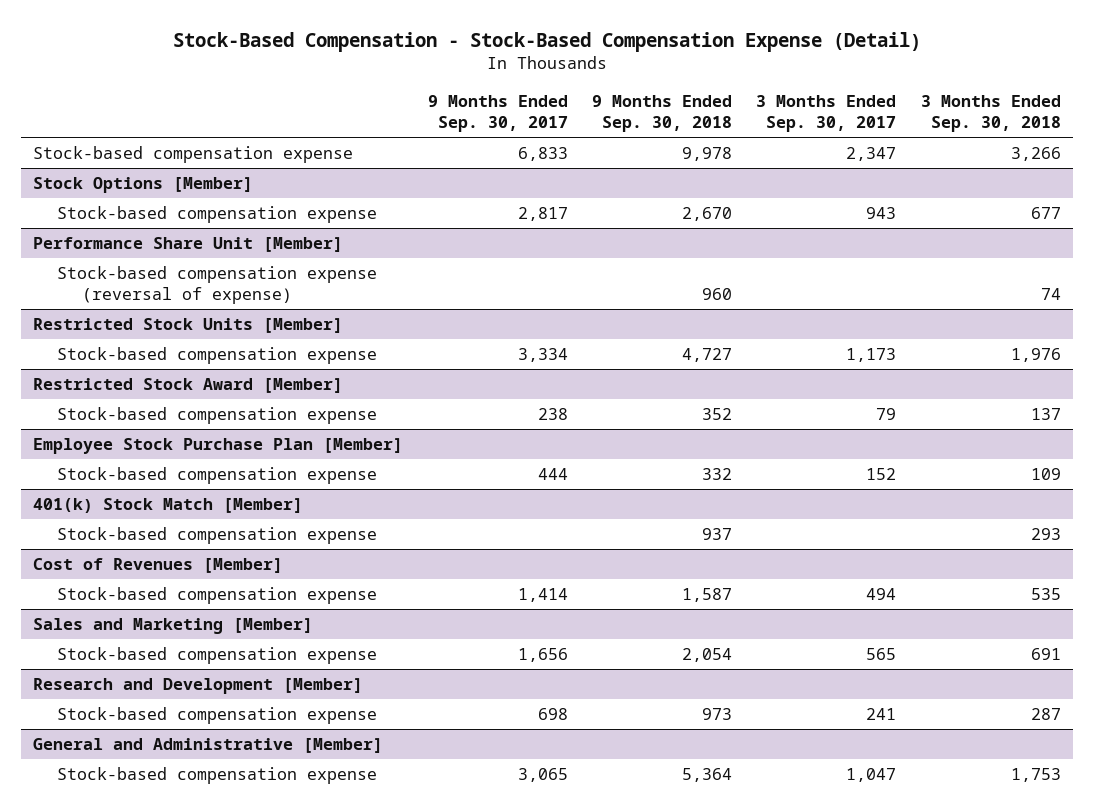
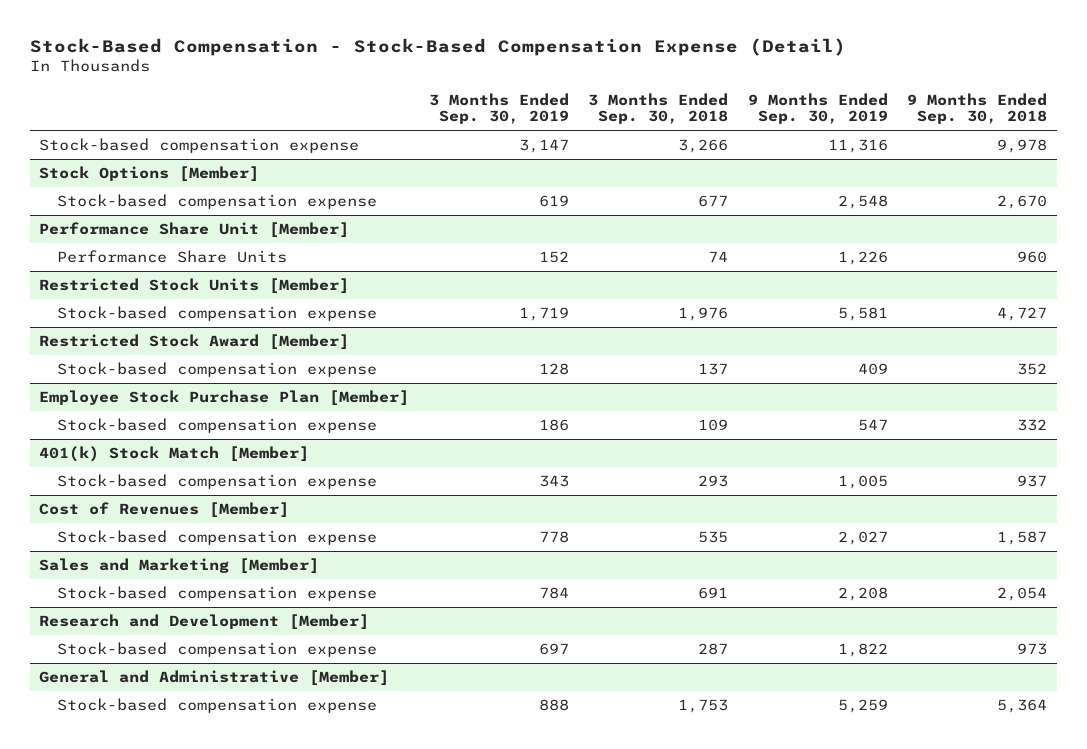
- | 9 Months Ended Sep. 30, 2017 | 9 Months Ended Sep. 30, 2018 | 3 Months Ended Sep. 30, 2017 | 3 Months Ended Sep. 30, 2018
+ | 3 Months Ended Sep. 30, 2019 | 3 Months Ended Sep. 30, 2018 | 9 Months Ended Sep. 30, 2019 | 9 Months Ended Sep. 30, 2018
@ Performance Share Unit [Member]
- Stock-based compensation expense (reversal of expense) | | 960 | | 74
+ Performance Share Units | 152 | 74 | 1,226 | 960

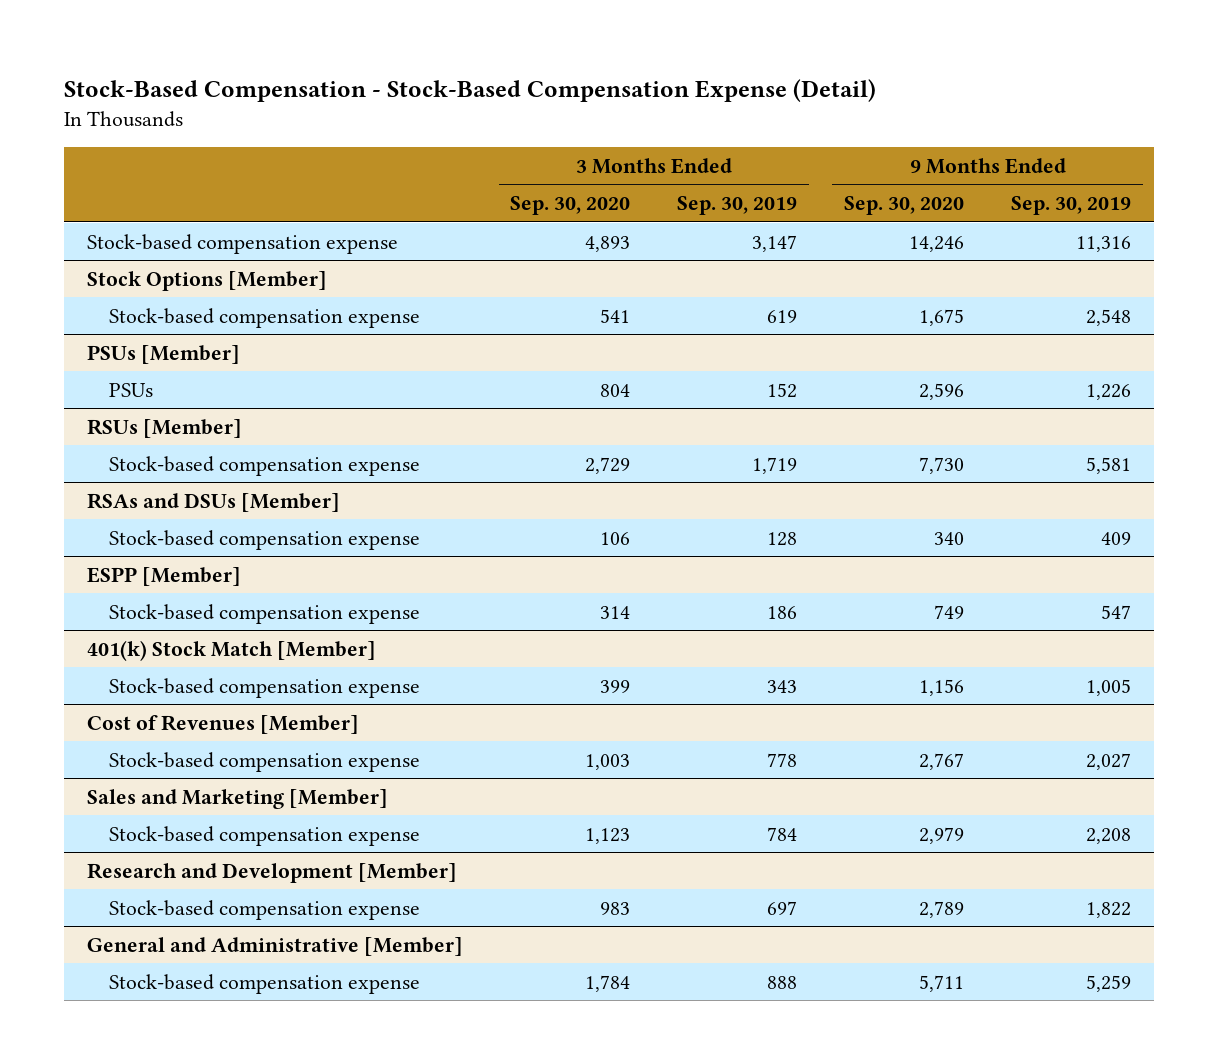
- | 3 Months Ended Sep. 30, 2019 | 3 Months Ended Sep. 30, 2018 | 9 Months Ended Sep. 30, 2019 | 9 Months Ended Sep. 30, 2018
+ | 3 Months Ended Sep. 30, 2020 | 3 Months Ended Sep. 30, 2019 | 9 Months Ended Sep. 30, 2020 | 9 Months Ended Sep. 30, 2019
- Performance Share Unit [Member]
- Performance Share Units | 152 | 74 | 1,226 | 960
- Restricted Stock Units [Member]
+ PSUs [Member]
+ PSUs | 804 | 152 | 2,596 | 1,226
+ RSUs [Member]
- Restricted Stock Award [Member]
+ RSAs and DSUs [Member]
- Employee Stock Purchase Plan [Member]
+ ESPP [Member]

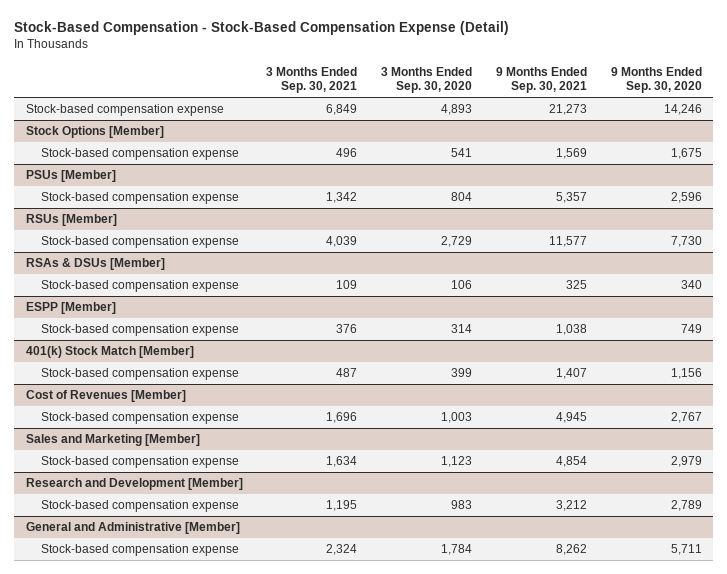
- | 3 Months Ended Sep. 30, 2020 | 3 Months Ended Sep. 30, 2019 | 9 Months Ended Sep. 30, 2020 | 9 Months Ended Sep. 30, 2019
+ | 3 Months Ended Sep. 30, 2021 | 3 Months Ended Sep. 30, 2020 | 9 Months Ended Sep. 30, 2021 | 9 Months Ended Sep. 30, 2020
@ PSUs [Member]
- PSUs | 804 | 152 | 2,596 | 1,226
+ Stock-based compensation expense | 1,342 | 804 | 5,357 | 2,596
- RSAs and DSUs [Member]
+ RSAs & DSUs [Member]

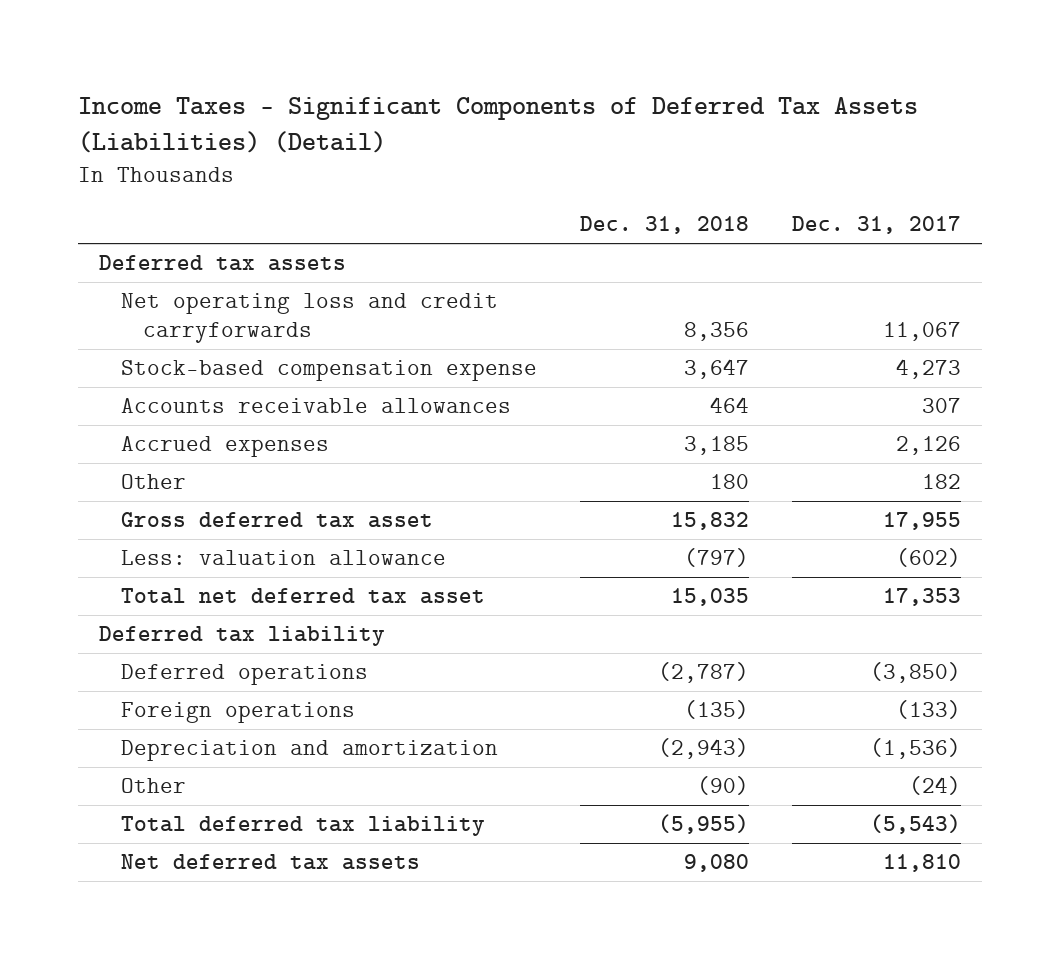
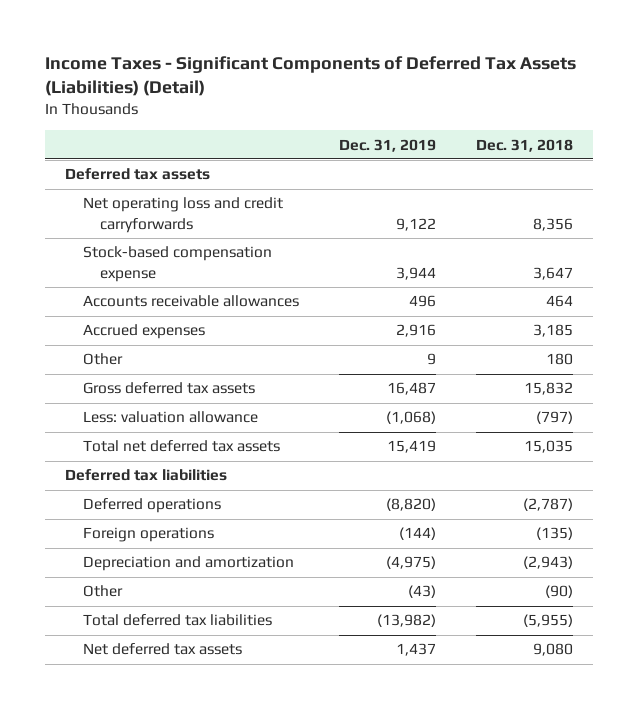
- | Dec. 31, 2018 | Dec. 31, 2017
+ | Dec. 31, 2019 | Dec. 31, 2018
- Gross deferred tax asset | 15,832 | 17,955
+ Gross deferred tax assets | 16,487 | 15,832
- Total net deferred tax asset | 15,035 | 17,353
- Deferred tax liability
+ Total net deferred tax assets | 15,419 | 15,035
+ Deferred tax liabilities
- Total deferred tax liability | (5,955) | (5,543)
+ Total deferred tax liabilities | (13,982) | (5,955)

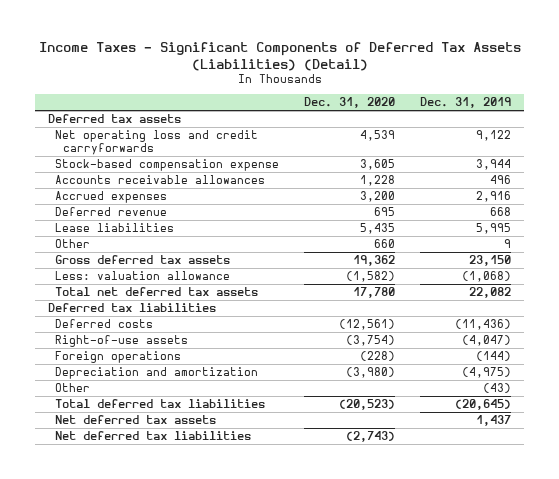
- | Dec. 31, 2019 | Dec. 31, 2018
+ | Dec. 31, 2020 | Dec. 31, 2019
+ Deferred revenue | 695 | 668
+ Lease liabilities | 5,435 | 5,995
- Gross deferred tax assets | 16,487 | 15,832
+ Gross deferred tax assets | 19,362 | 23,150
- Total net deferred tax assets | 15,419 | 15,035
+ Total net deferred tax assets | 17,780 | 22,082
- Deferred operations | (8,820) | (2,787)
+ Deferred costs | (12,561) | (11,436)
+ Right-of-use assets | (3,754) | (4,047)
- Total deferred tax liabilities | (13,982) | (5,955)
+ Total deferred tax liabilities | (20,523) | (20,645)
+ Net deferred tax liabilities | (2,743) |

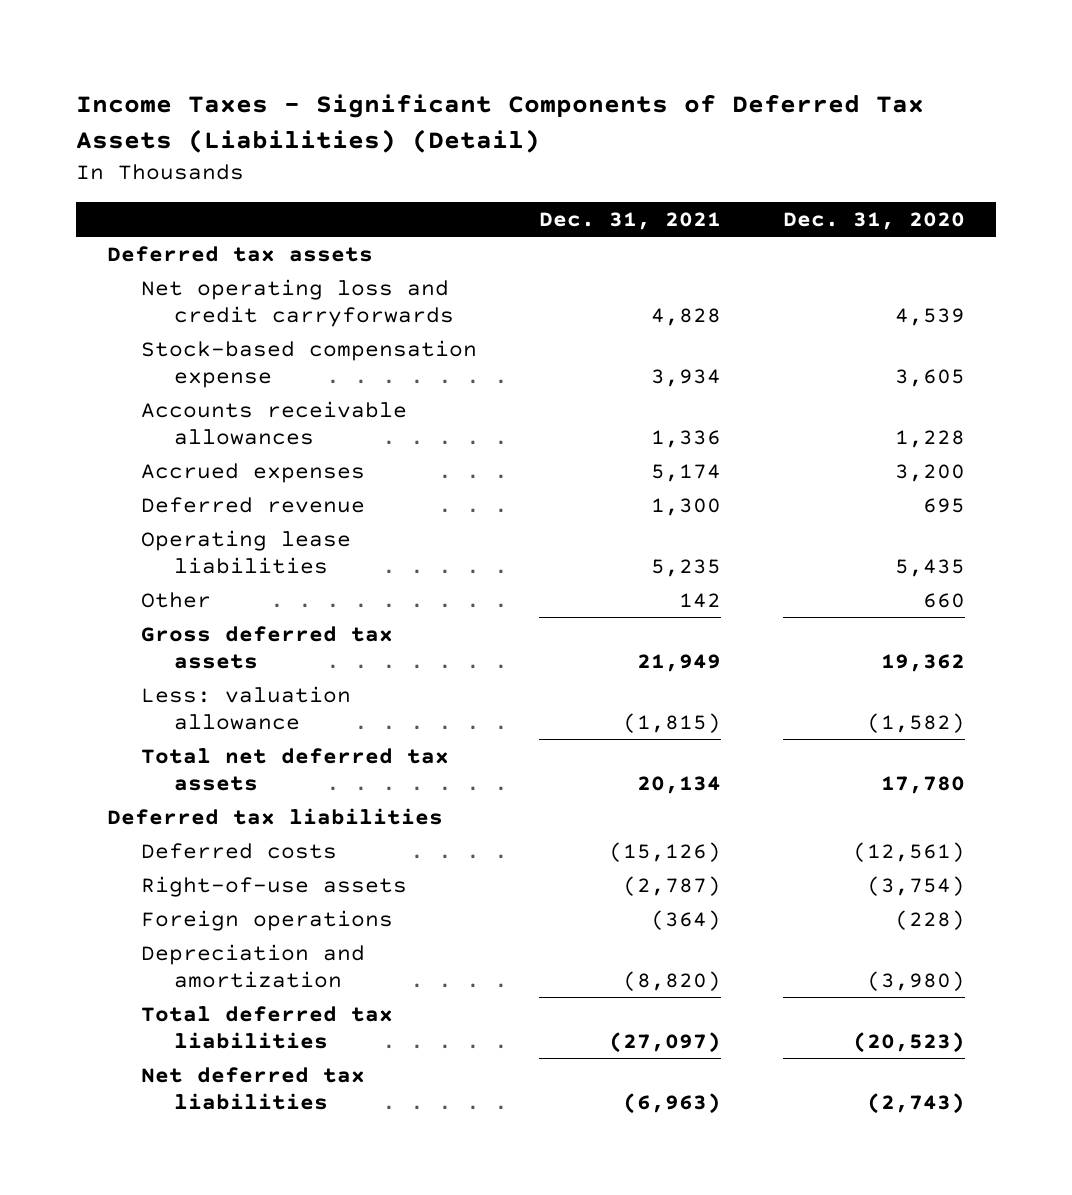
- | Dec. 31, 2020 | Dec. 31, 2019
+ | Dec. 31, 2021 | Dec. 31, 2020
- Lease liabilities | 5,435 | 5,995
+ Operating lease liabilities | 5,235 | 5,435
- Other | | (43)
- Net deferred tax assets | | 1,437

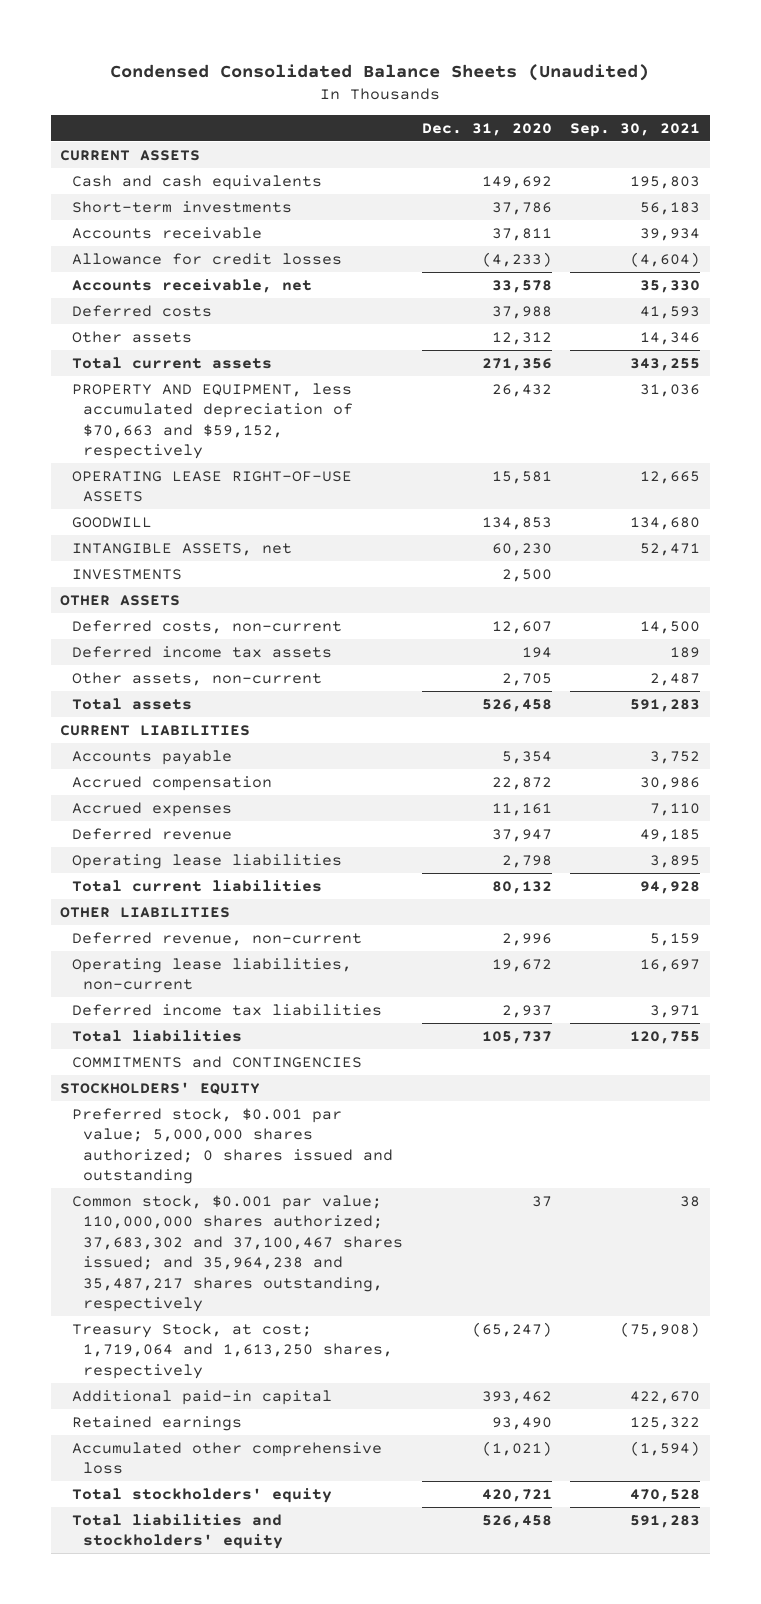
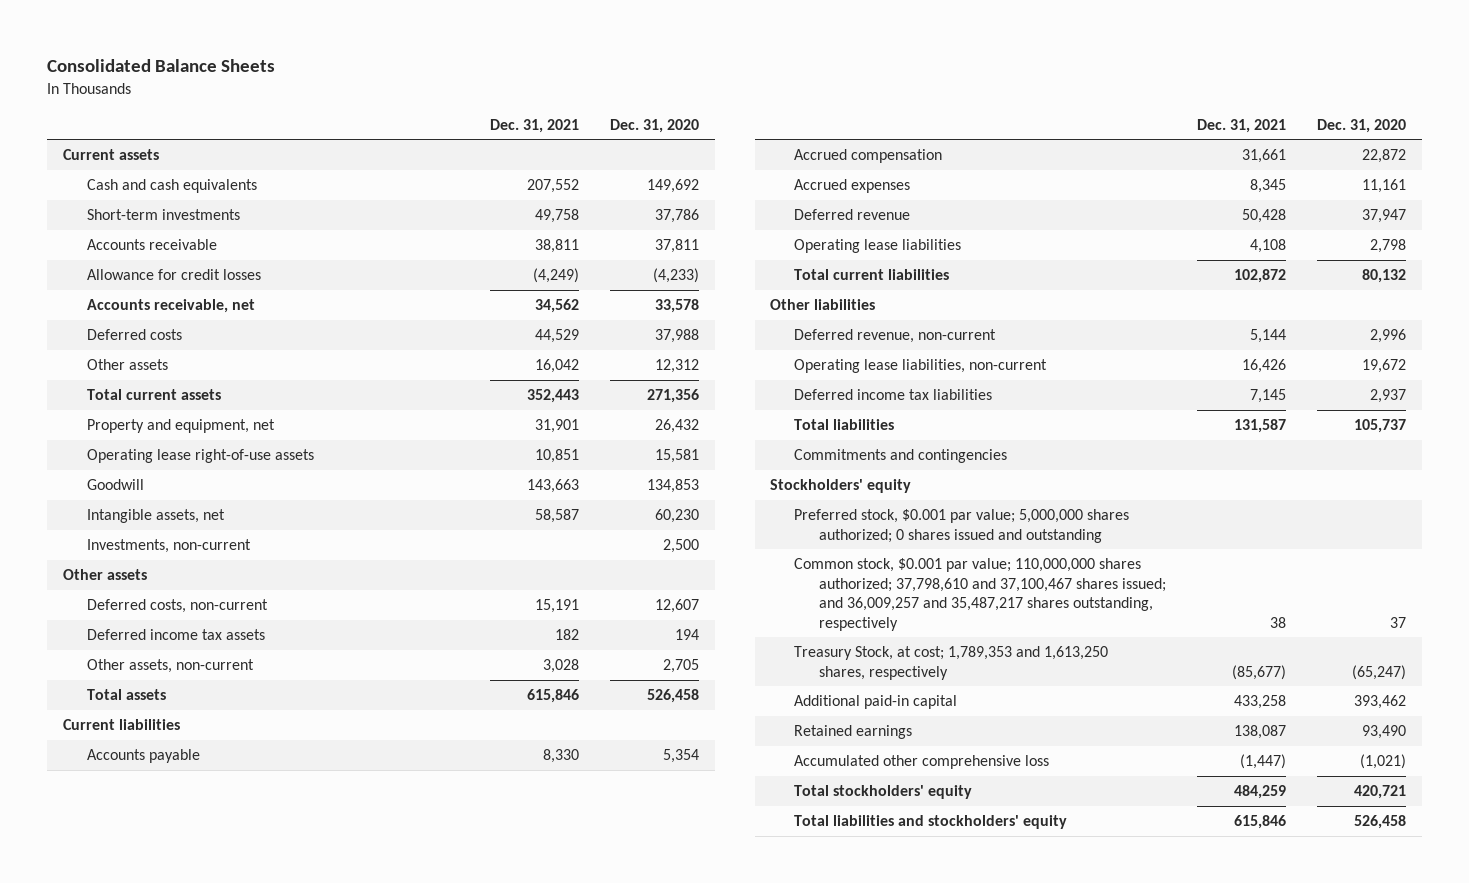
- Condensed Consolidated Balance Sheets (Unaudited)
+ Consolidated Balance Sheets
- | Dec. 31, 2020 | Sep. 30, 2021
+ | Dec. 31, 2021 | Dec. 31, 2020
- CURRENT ASSETS
+ Current assets
- PROPERTY AND EQUIPMENT, less accumulated depreciation of $70,663 and $59,152, respectively | 26,432 | 31,036
- OPERATING LEASE RIGHT-OF-USE ASSETS | 15,581 | 12,665
- GOODWILL | 134,853 | 134,680
- INTANGIBLE ASSETS, net | 60,230 | 52,471
- INVESTMENTS | 2,500 |
- OTHER ASSETS
+ Property and equipment, net | 31,901 | 26,432
+ Operating lease right-of-use assets | 10,851 | 15,581
+ Goodwill | 143,663 | 134,853
+ Intangible assets, net | 58,587 | 60,230
+ Investments, non-current | | 2,500
+ Other assets
- CURRENT LIABILITIES
+ Current liabilities
- OTHER LIABILITIES
+ Other liabilities
- COMMITMENTS and CONTINGENCIES
- STOCKHOLDERS' EQUITY
+ Commitments and contingencies
+ Stockholders' equity
- Common stock, $0.001 par value; 110,000,000 shares authorized; 37,683,302 and 37,100,467 shares issued; and 35,964,238 and 35,487,217 shares outstanding, respectively | 37 | 38
- Treasury Stock, at cost; 1,719,064 and 1,613,250 shares, respectively | (65,247) | (75,908)
+ Common stock, $0.001 par value; 110,000,000 shares authorized; 37,798,610 and 37,100,467 shares issued; and 36,009,257 and 35,487,217 shares outstanding, respectively | 38 | 37
+ Treasury Stock, at cost; 1,789,353 and 1,613,250 shares, respectively | (85,677) | (65,247)

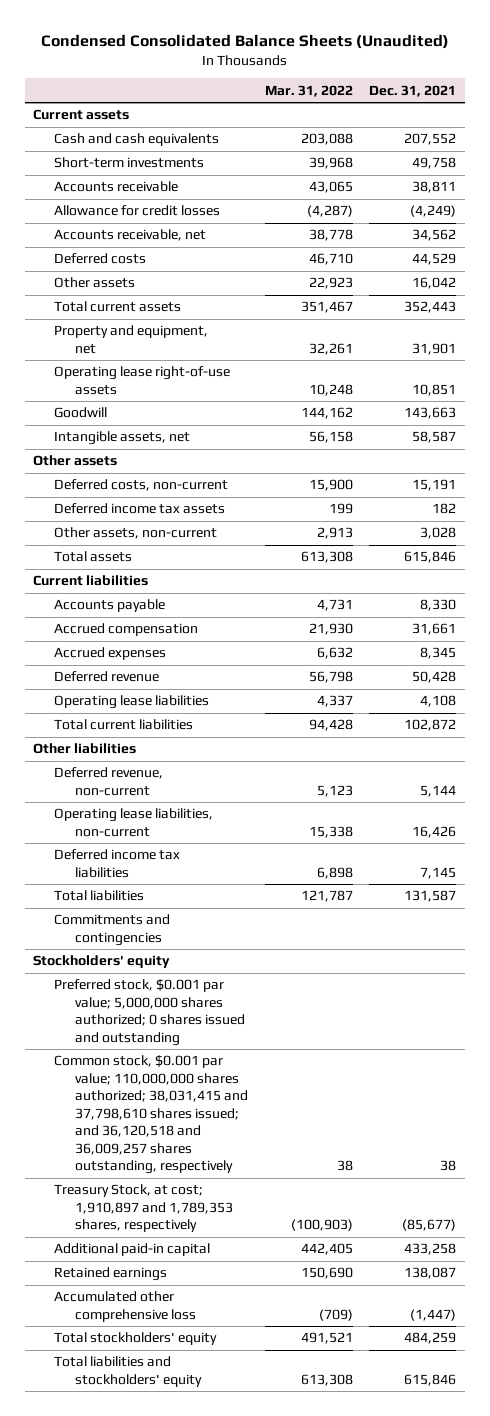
- Consolidated Balance Sheets
+ Condensed Consolidated Balance Sheets (Unaudited)
- | Dec. 31, 2021 | Dec. 31, 2020
+ | Mar. 31, 2022 | Dec. 31, 2021
- Investments, non-current | | 2,500
- Common stock, $0.001 par value; 110,000,000 shares authorized; 37,798,610 and 37,100,467 shares issued; and 36,009,257 and 35,487,217 shares outstanding, respectively | 38 | 37
- Treasury Stock, at cost; 1,789,353 and 1,613,250 shares, respectively | (85,677) | (65,247)
+ Common stock, $0.001 par value; 110,000,000 shares authorized; 38,031,415 and 37,798,610 shares issued; and 36,120,518 and 36,009,257 shares outstanding, respectively | 38 | 38
+ Treasury Stock, at cost; 1,910,897 and 1,789,353 shares, respectively | (100,903) | (85,677)

